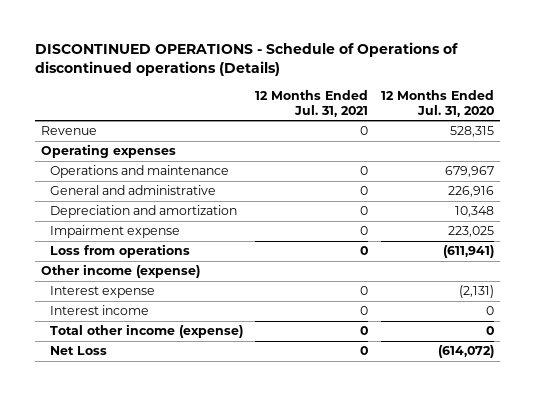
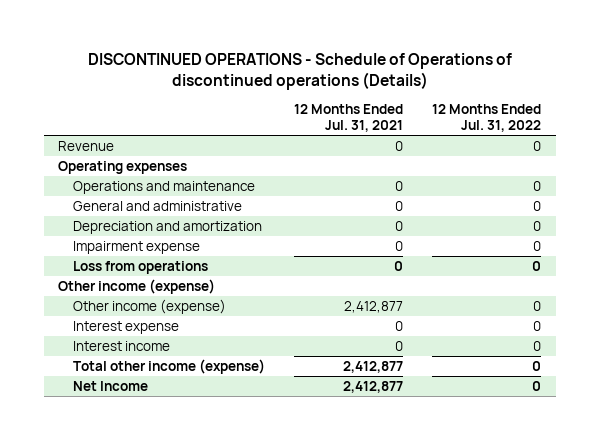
- | 12 Months Ended Jul. 31, 2021 | 12 Months Ended Jul. 31, 2020
+ | 12 Months Ended Jul. 31, 2021 | 12 Months Ended Jul. 31, 2022
+ Other income (expense) | 2,412,877 | 0
- Total other income (expense) | 0 | 0
- Net Loss | 0 | (614,072)
+ Total other income (expense) | 2,412,877 | 0
+ Net Income | 2,412,877 | 0

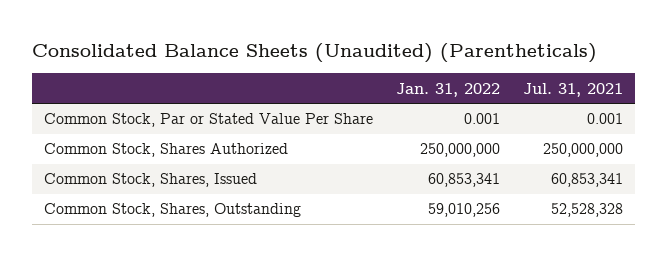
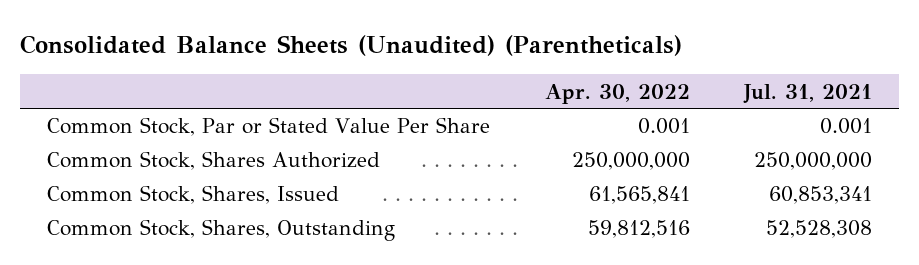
- | Jan. 31, 2022 | Jul. 31, 2021
+ | Apr. 30, 2022 | Jul. 31, 2021
- Common Stock, Shares, Outstanding | 59,010,256 | 52,528,328
+ Common Stock, Shares, Outstanding | 59,812,516 | 52,528,308

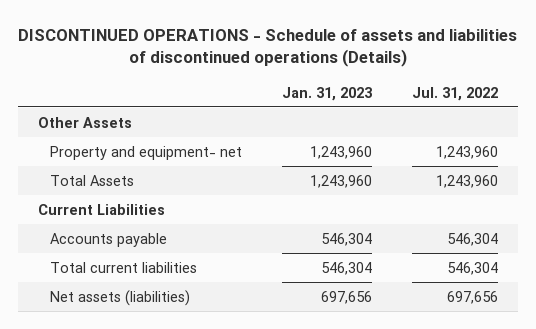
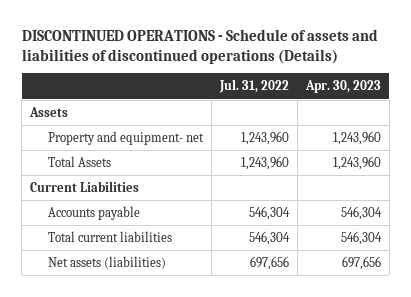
- | Jan. 31, 2023 | Jul. 31, 2022
+ | Jul. 31, 2022 | Apr. 30, 2023
- Other Assets
+ Assets

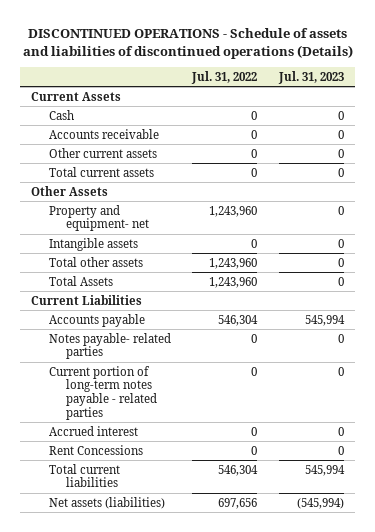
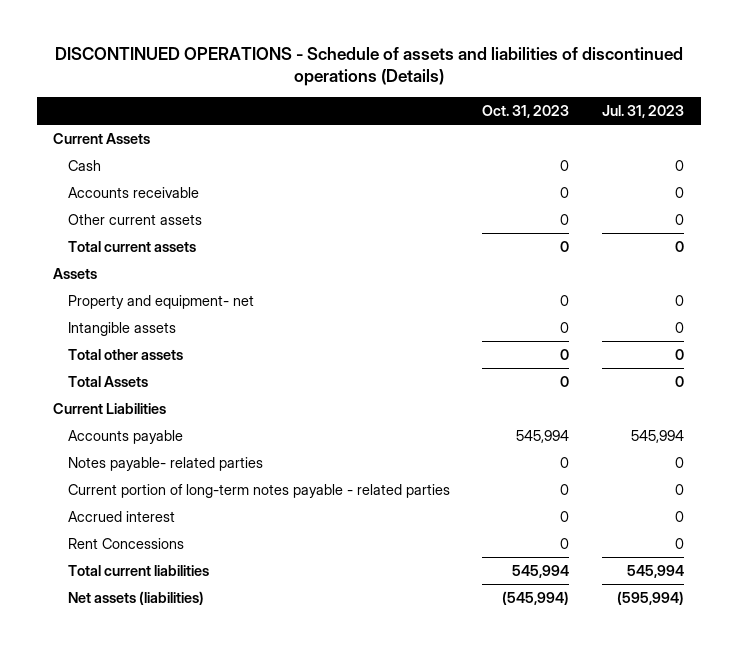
- | Jul. 31, 2022 | Jul. 31, 2023
+ | Oct. 31, 2023 | Jul. 31, 2023
- Other Assets
+ Assets
- Net assets (liabilities) | 697,656 | (545,994)
+ Net assets (liabilities) | (545,994) | (595,994)

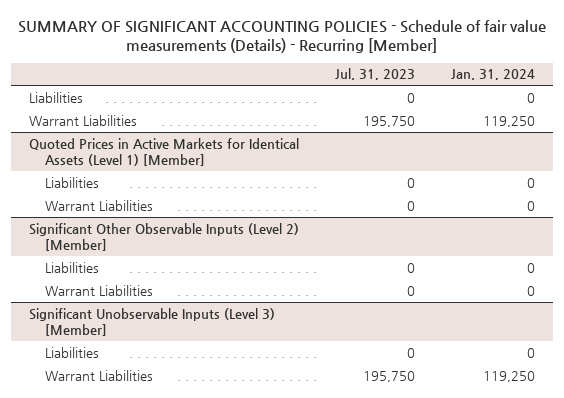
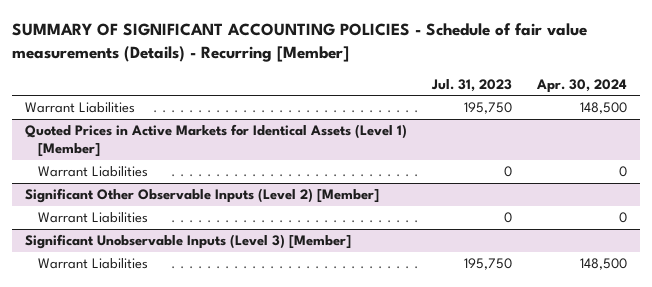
- | Jul. 31, 2023 | Jan. 31, 2024
+ | Jul. 31, 2023 | Apr. 30, 2024
- Liabilities | 0 | 0
@ Quoted Prices in Active Markets for Identical Assets (Level 1) [Member]
- Liabilities | 0 | 0
@ Significant Other Observable Inputs (Level 2) [Member]
- Liabilities | 0 | 0
@ Significant Unobservable Inputs (Level 3) [Member]
- Liabilities | 0 | 0

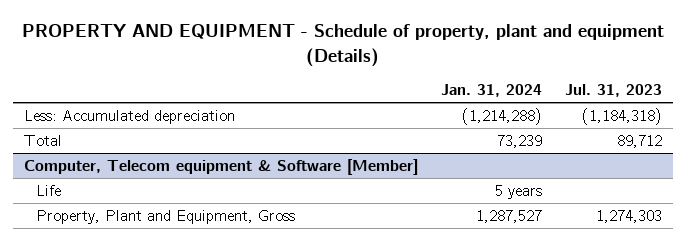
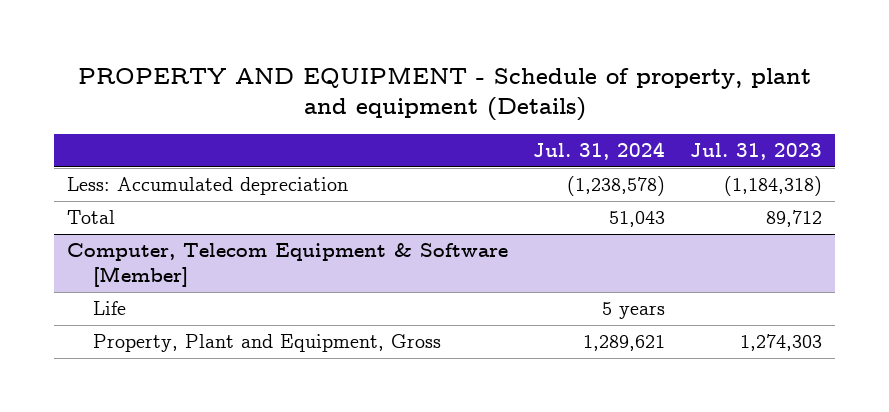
- | Jan. 31, 2024 | Jul. 31, 2023
+ | Jul. 31, 2024 | Jul. 31, 2023
- Computer, Telecom equipment & Software [Member]
+ Computer, Telecom Equipment & Software [Member]

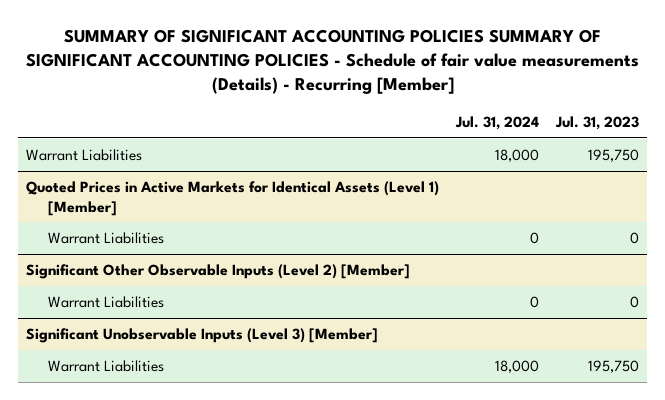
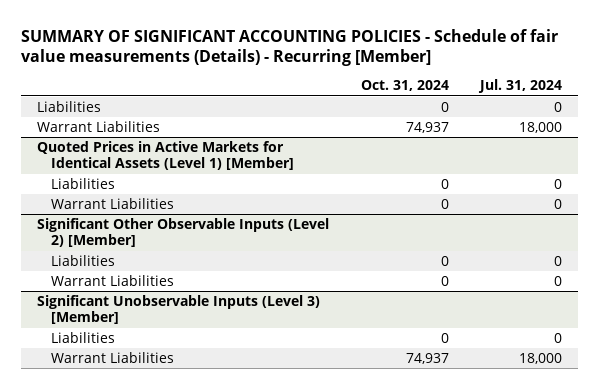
- SUMMARY OF SIGNIFICANT ACCOUNTING POLICIES SUMMARY OF SIGNIFICANT ACCOUNTING POLICIES - Schedule of fair value measurements (Details) - Recurring [Member]
+ SUMMARY OF SIGNIFICANT ACCOUNTING POLICIES - Schedule of fair value measurements (Details) - Recurring [Member]
- | Jul. 31, 2024 | Jul. 31, 2023
+ | Oct. 31, 2024 | Jul. 31, 2024
+ Liabilities | 0 | 0
@ Quoted Prices in Active Markets for Identical Assets (Level 1) [Member]
+ Liabilities | 0 | 0
@ Significant Other Observable Inputs (Level 2) [Member]
+ Liabilities | 0 | 0
@ Significant Unobservable Inputs (Level 3) [Member]
+ Liabilities | 0 | 0

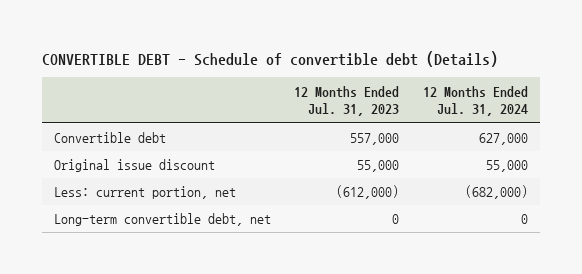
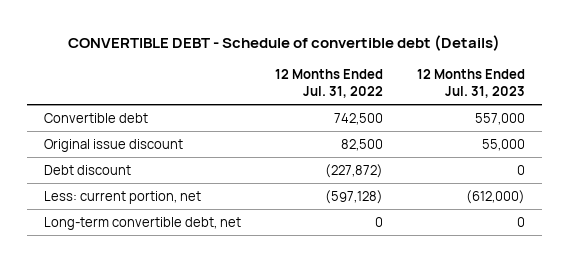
- | 12 Months Ended Jul. 31, 2023 | 12 Months Ended Jul. 31, 2024
+ | 12 Months Ended Jul. 31, 2022 | 12 Months Ended Jul. 31, 2023
+ Debt discount | (227,872) | 0

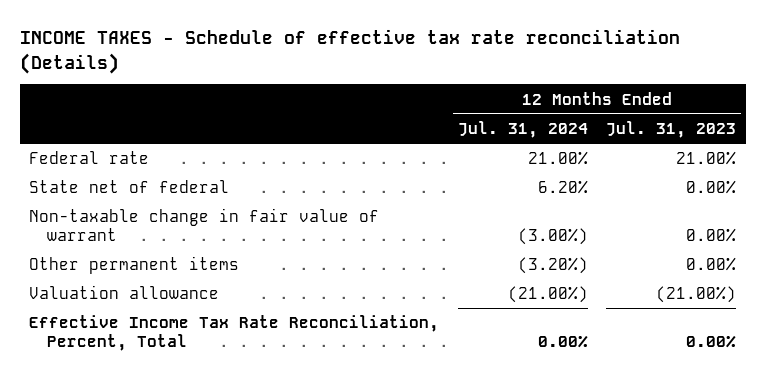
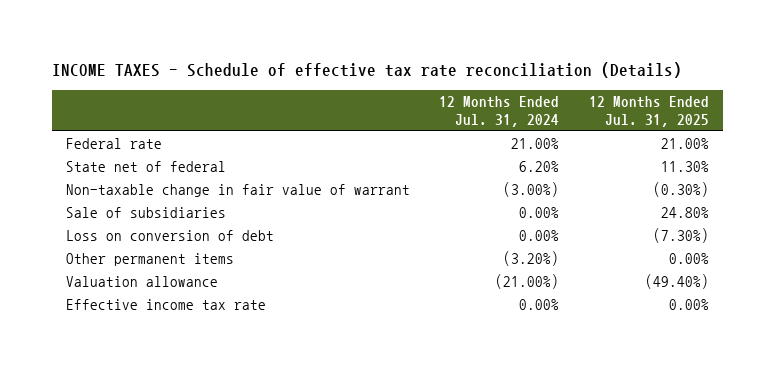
- | 12 Months Ended Jul. 31, 2024 | 12 Months Ended Jul. 31, 2023
+ | 12 Months Ended Jul. 31, 2024 | 12 Months Ended Jul. 31, 2025
+ Sale of subsidiaries | 0.00% | 24.80%
+ Loss on conversion of debt | 0.00% | (7.30%)
- Effective Income Tax Rate Reconciliation, Percent, Total | 0.00% | 0.00%
+ Effective income tax rate | 0.00% | 0.00%

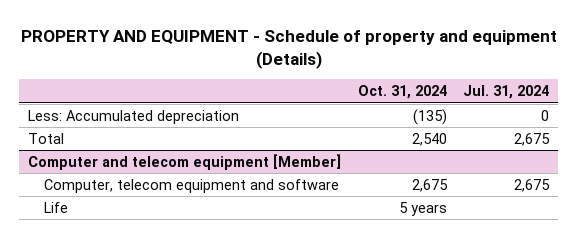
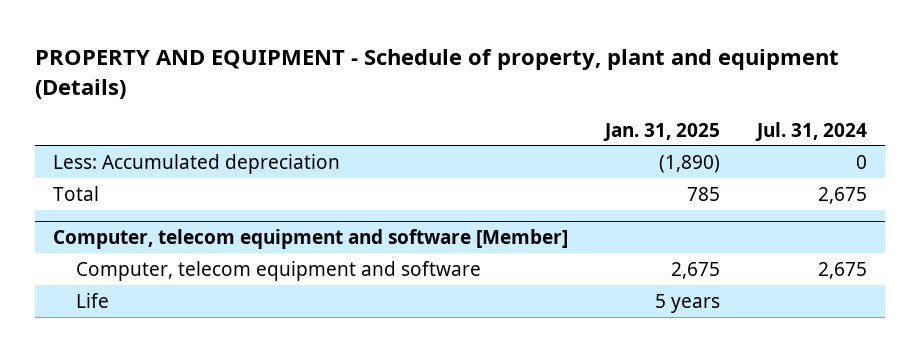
- PROPERTY AND EQUIPMENT - Schedule of property and equipment (Details)
+ PROPERTY AND EQUIPMENT - Schedule of property, plant and equipment (Details)
- | Oct. 31, 2024 | Jul. 31, 2024
+ | Jan. 31, 2025 | Jul. 31, 2024
- Computer and telecom equipment [Member]
+ Computer, telecom equipment and software [Member]

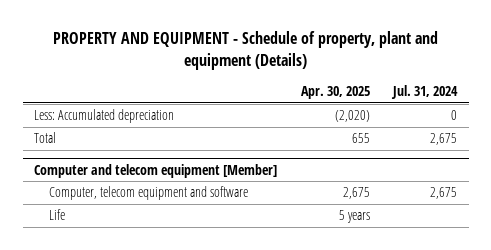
- | Jan. 31, 2025 | Jul. 31, 2024
+ | Apr. 30, 2025 | Jul. 31, 2024
- Computer, telecom equipment and software [Member]
+ Computer and telecom equipment [Member]

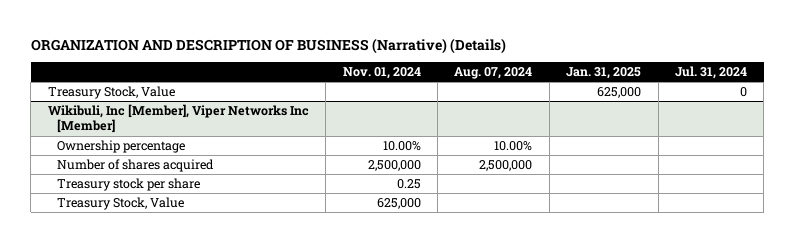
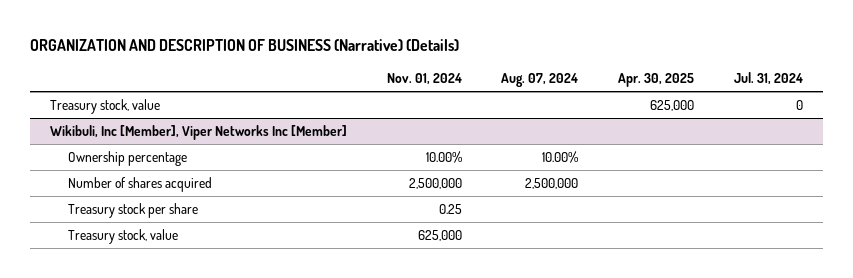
- | Nov. 01, 2024 | Aug. 07, 2024 | Jan. 31, 2025 | Jul. 31, 2024
+ | Nov. 01, 2024 | Aug. 07, 2024 | Apr. 30, 2025 | Jul. 31, 2024
- Treasury Stock, Value | | | 625,000 | 0
+ Treasury stock, value | | | 625,000 | 0
@ Wikibuli, Inc [Member], Viper Networks Inc [Member]
- Treasury Stock, Value | 625,000 | | |
+ Treasury stock, value | 625,000 | | |

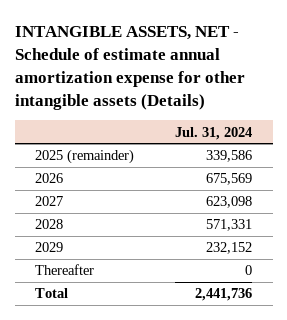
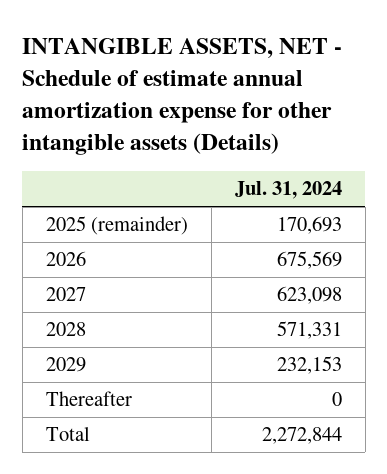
- 2025 (remainder) | 339,586
+ 2025 (remainder) | 170,693
- 2029 | 232,152
+ 2029 | 232,153
- Total | 2,441,736
+ Total | 2,272,844

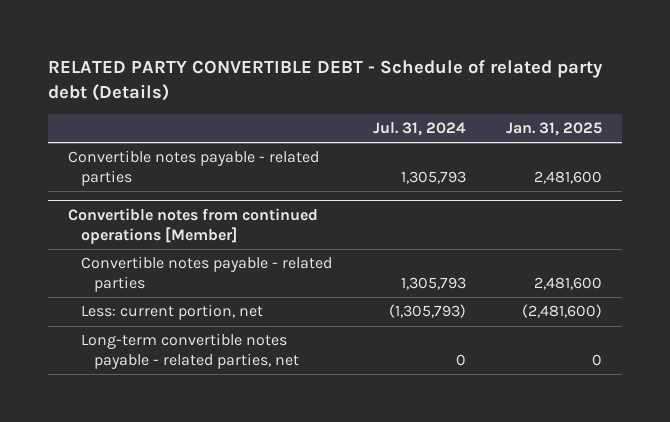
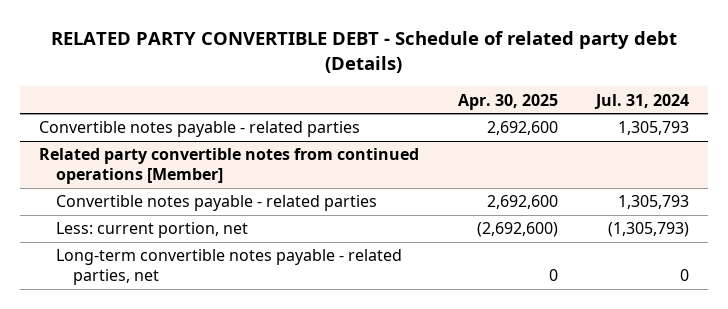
- | Jul. 31, 2024 | Jan. 31, 2025
+ | Apr. 30, 2025 | Jul. 31, 2024
- Convertible notes from continued operations [Member]
+ Related party convertible notes from continued operations [Member]

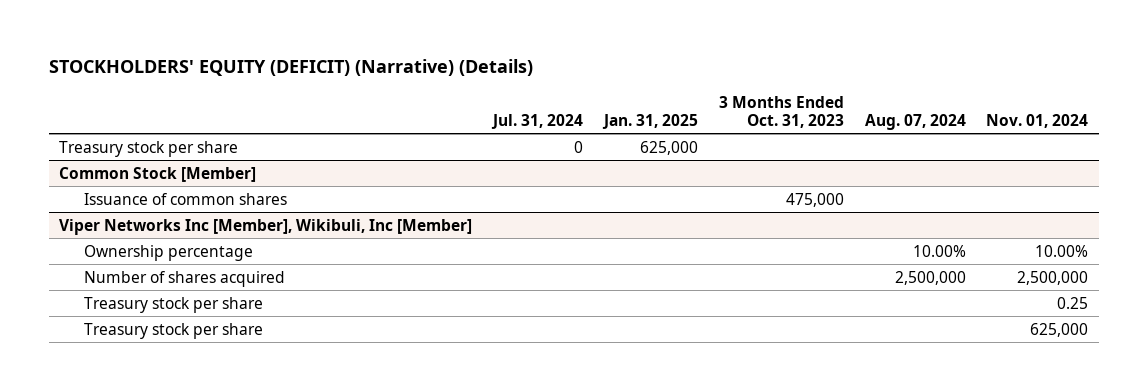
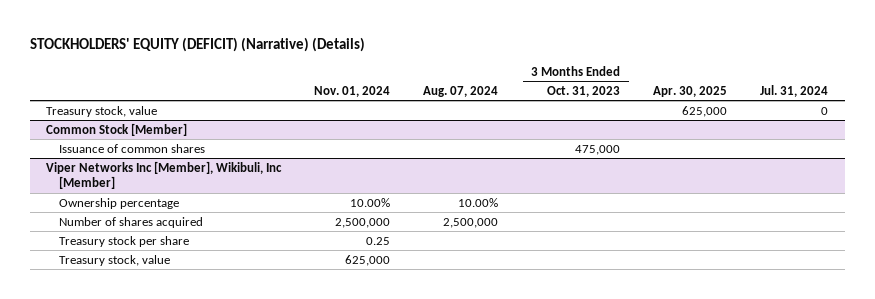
- | Jul. 31, 2024 | Jan. 31, 2025 | 3 Months Ended Oct. 31, 2023 | Aug. 07, 2024 | Nov. 01, 2024
+ | Nov. 01, 2024 | Aug. 07, 2024 | 3 Months Ended Oct. 31, 2023 | Apr. 30, 2025 | Jul. 31, 2024
- Treasury stock per share | 0 | 625,000 | | |
+ Treasury stock, value | | | | 625,000 | 0
@ Viper Networks Inc [Member], Wikibuli, Inc [Member]
- Treasury stock per share | | | | | 625,000
+ Treasury stock, value | 625,000 | | | |

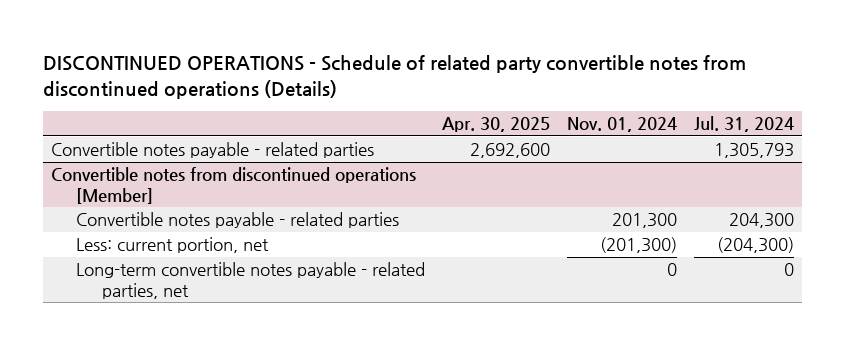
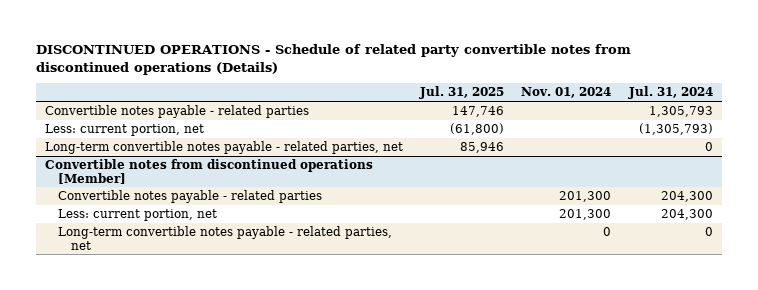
- | Apr. 30, 2025 | Nov. 01, 2024 | Jul. 31, 2024
+ | Jul. 31, 2025 | Nov. 01, 2024 | Jul. 31, 2024
+ Less: current portion, net | (61,800) | | (1,305,793)
+ Long-term convertible notes payable - related parties, net | 85,946 | | 0
@ Convertible notes from discontinued operations [Member]
- Less: current portion, net | | (201,300) | (204,300)
+ Less: current portion, net | | 201,300 | 204,300

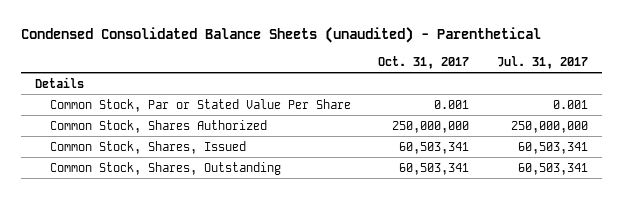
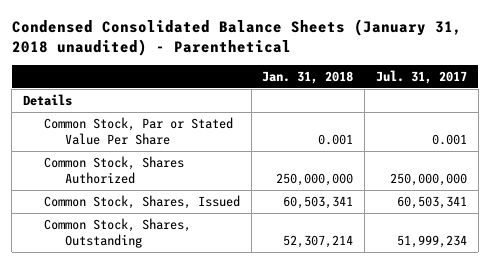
- Condensed Consolidated Balance Sheets (unaudited) - Parenthetical
+ Condensed Consolidated Balance Sheets (January 31, 2018 unaudited) - Parenthetical
- | Oct. 31, 2017 | Jul. 31, 2017
+ | Jan. 31, 2018 | Jul. 31, 2017
- Common Stock, Shares, Outstanding | 60,503,341 | 60,503,341
+ Common Stock, Shares, Outstanding | 52,307,214 | 51,999,234

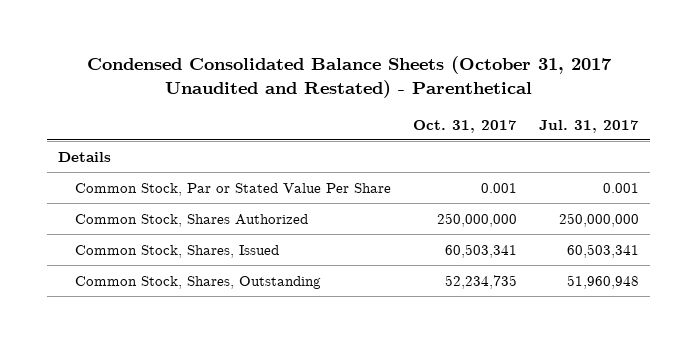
- Condensed Consolidated Balance Sheets (January 31, 2018 unaudited) - Parenthetical
+ Condensed Consolidated Balance Sheets (October 31, 2017 Unaudited and Restated) - Parenthetical
- | Jan. 31, 2018 | Jul. 31, 2017
+ | Oct. 31, 2017 | Jul. 31, 2017
- Common Stock, Shares, Outstanding | 52,307,214 | 51,999,234
+ Common Stock, Shares, Outstanding | 52,234,735 | 51,960,948

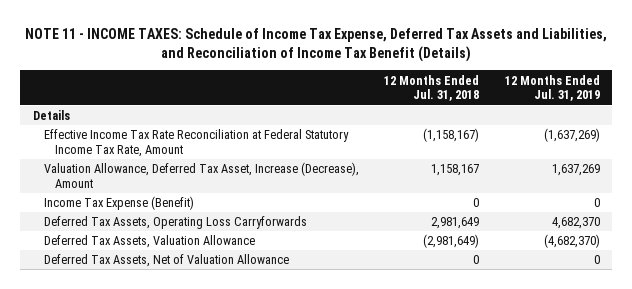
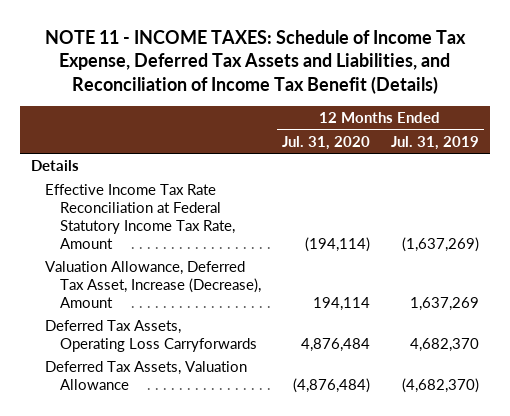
- | 12 Months Ended Jul. 31, 2018 | 12 Months Ended Jul. 31, 2019
+ | 12 Months Ended Jul. 31, 2020 | 12 Months Ended Jul. 31, 2019
- Income Tax Expense (Benefit) | 0 | 0
- Deferred Tax Assets, Net of Valuation Allowance | 0 | 0

